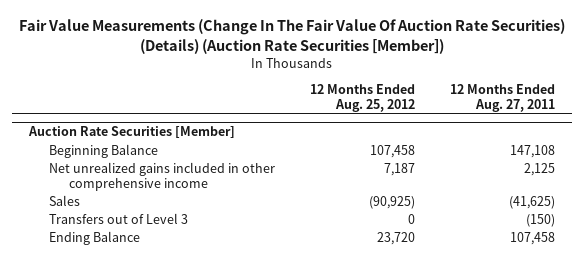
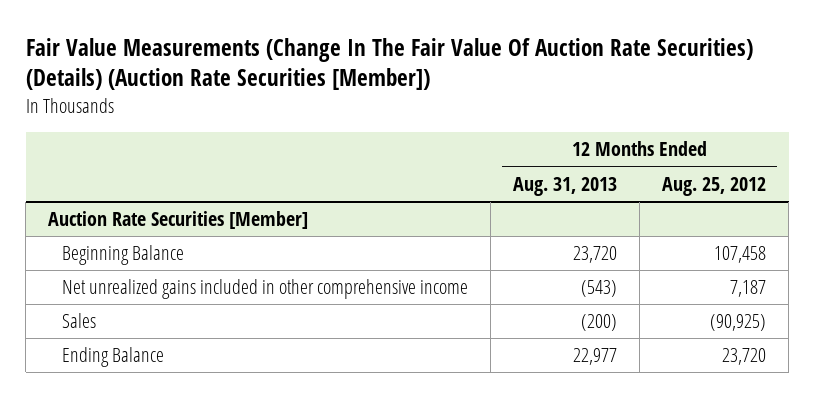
- | 12 Months Ended Aug. 25, 2012 | 12 Months Ended Aug. 27, 2011
+ | 12 Months Ended Aug. 31, 2013 | 12 Months Ended Aug. 25, 2012
@ Auction Rate Securities [Member]
- Transfers out of Level 3 | 0 | (150)

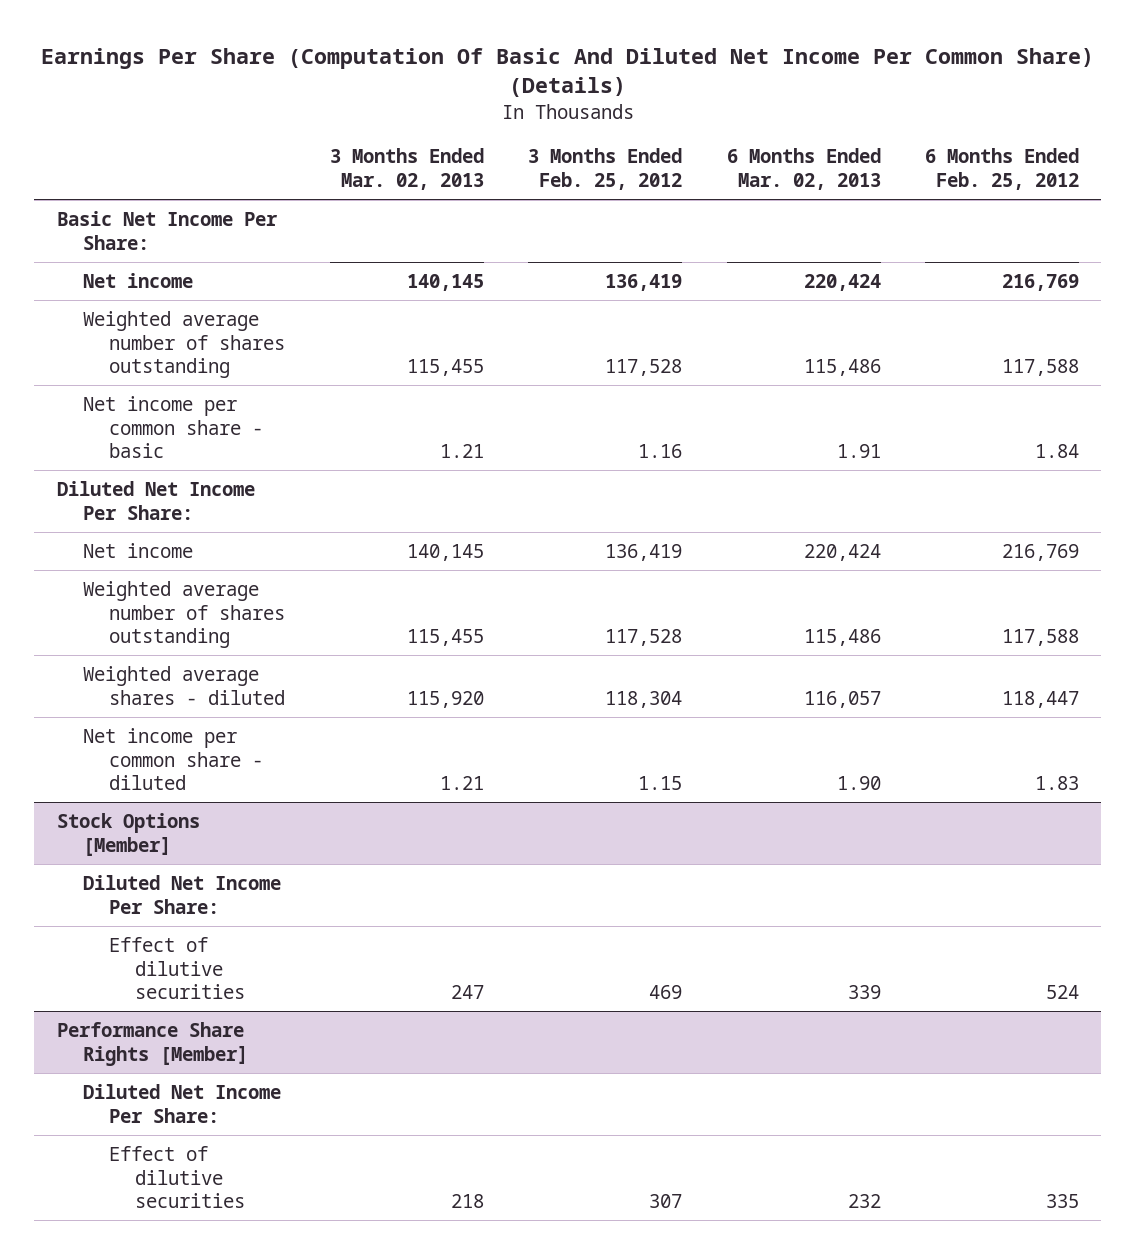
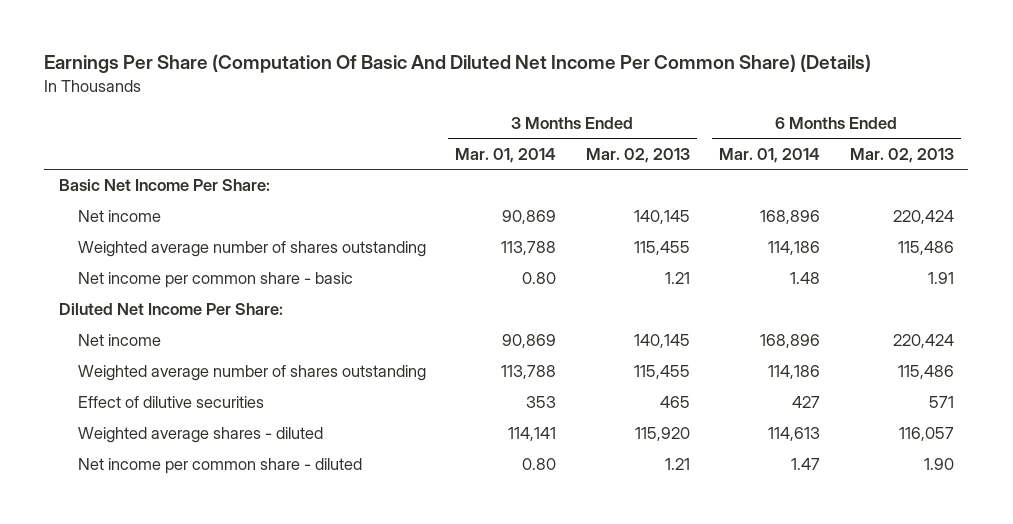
- | 3 Months Ended Mar. 02, 2013 | 3 Months Ended Feb. 25, 2012 | 6 Months Ended Mar. 02, 2013 | 6 Months Ended Feb. 25, 2012
+ | 3 Months Ended Mar. 01, 2014 | 3 Months Ended Mar. 02, 2013 | 6 Months Ended Mar. 01, 2014 | 6 Months Ended Mar. 02, 2013
+ Effect of dilutive securities | 353 | 465 | 427 | 571
- Stock Options [Member]
- Diluted Net Income Per Share:
- Effect of dilutive securities | 247 | 469 | 339 | 524
- Performance Share Rights [Member]
- Diluted Net Income Per Share:
- Effect of dilutive securities | 218 | 307 | 232 | 335

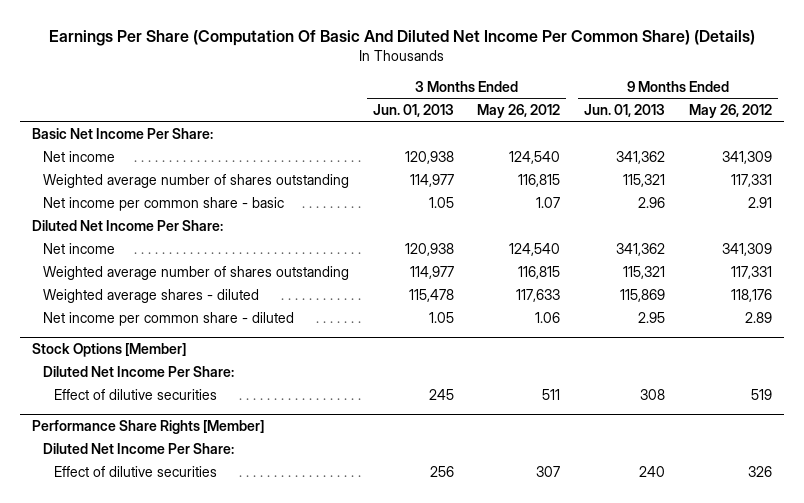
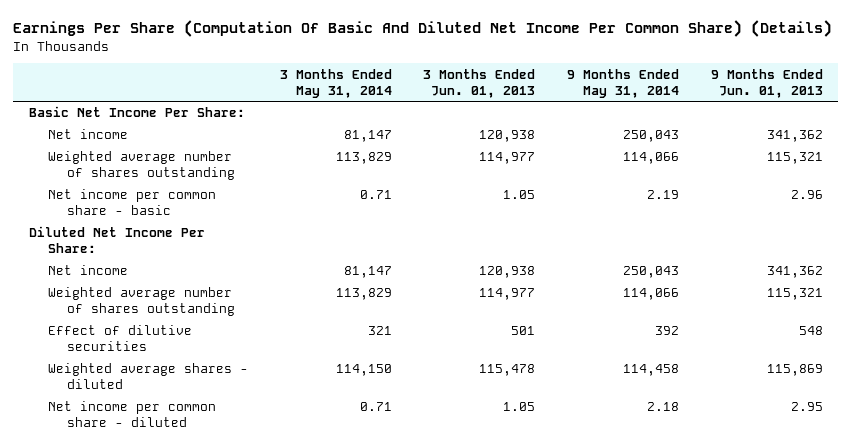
- | 3 Months Ended Jun. 01, 2013 | 3 Months Ended May 26, 2012 | 9 Months Ended Jun. 01, 2013 | 9 Months Ended May 26, 2012
+ | 3 Months Ended May 31, 2014 | 3 Months Ended Jun. 01, 2013 | 9 Months Ended May 31, 2014 | 9 Months Ended Jun. 01, 2013
+ Effect of dilutive securities | 321 | 501 | 392 | 548
- Stock Options [Member]
- Diluted Net Income Per Share:
- Effect of dilutive securities | 245 | 511 | 308 | 519
- Performance Share Rights [Member]
- Diluted Net Income Per Share:
- Effect of dilutive securities | 256 | 307 | 240 | 326

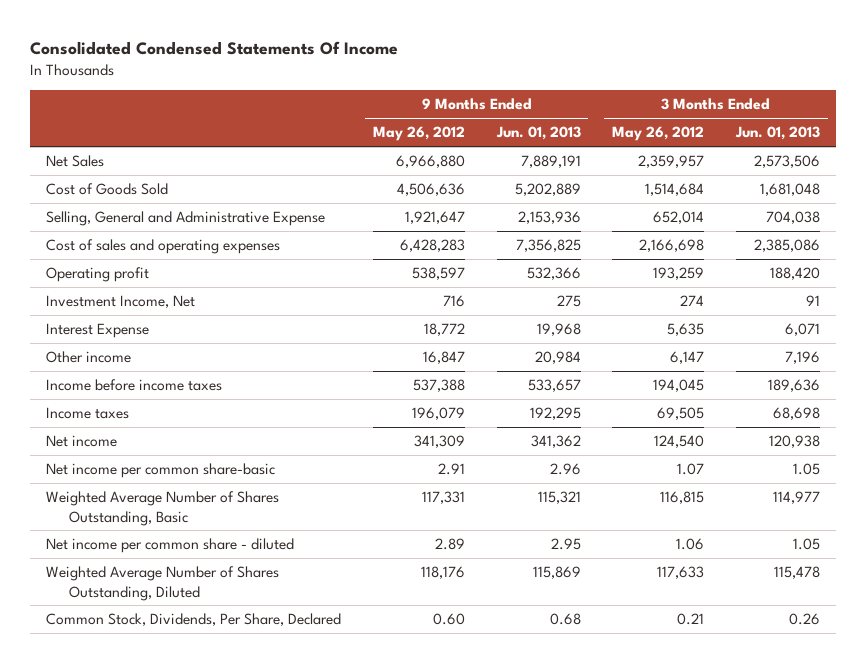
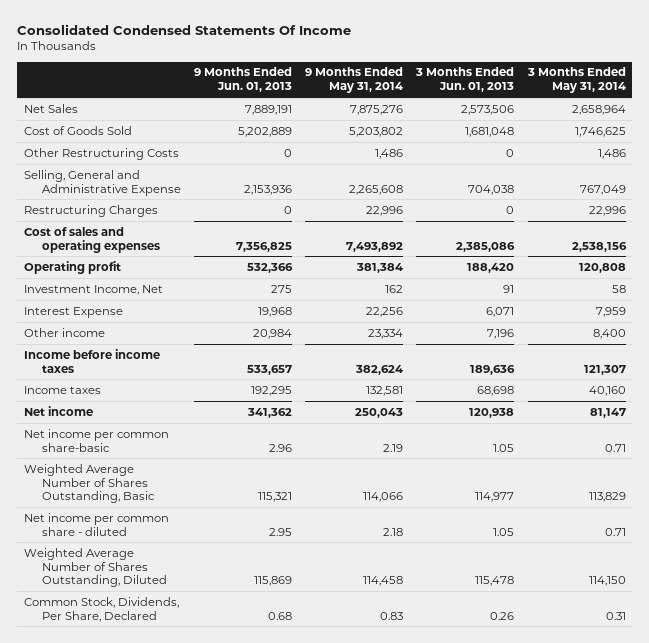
- | 9 Months Ended May 26, 2012 | 9 Months Ended Jun. 01, 2013 | 3 Months Ended May 26, 2012 | 3 Months Ended Jun. 01, 2013
+ | 9 Months Ended Jun. 01, 2013 | 9 Months Ended May 31, 2014 | 3 Months Ended Jun. 01, 2013 | 3 Months Ended May 31, 2014
+ Other Restructuring Costs | 0 | 1,486 | 0 | 1,486
+ Restructuring Charges | 0 | 22,996 | 0 | 22,996

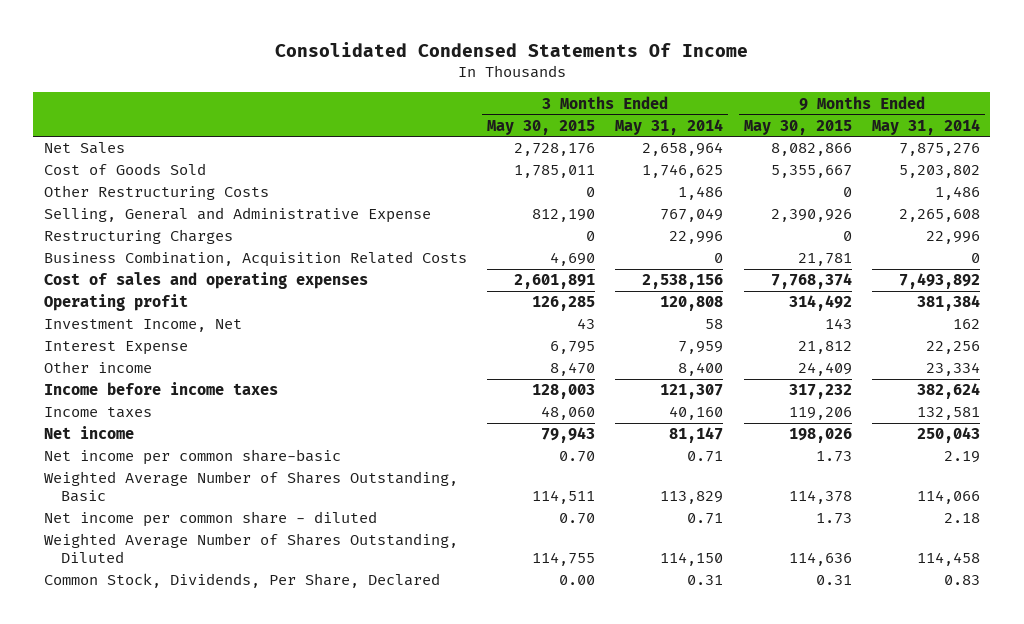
- | 9 Months Ended Jun. 01, 2013 | 9 Months Ended May 31, 2014 | 3 Months Ended Jun. 01, 2013 | 3 Months Ended May 31, 2014
+ | 3 Months Ended May 30, 2015 | 3 Months Ended May 31, 2014 | 9 Months Ended May 30, 2015 | 9 Months Ended May 31, 2014
+ Business Combination, Acquisition Related Costs | 4,690 | 0 | 21,781 | 0

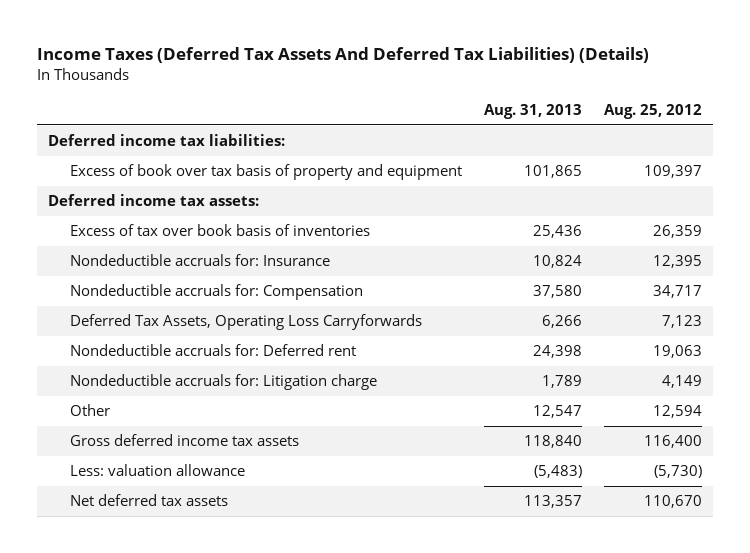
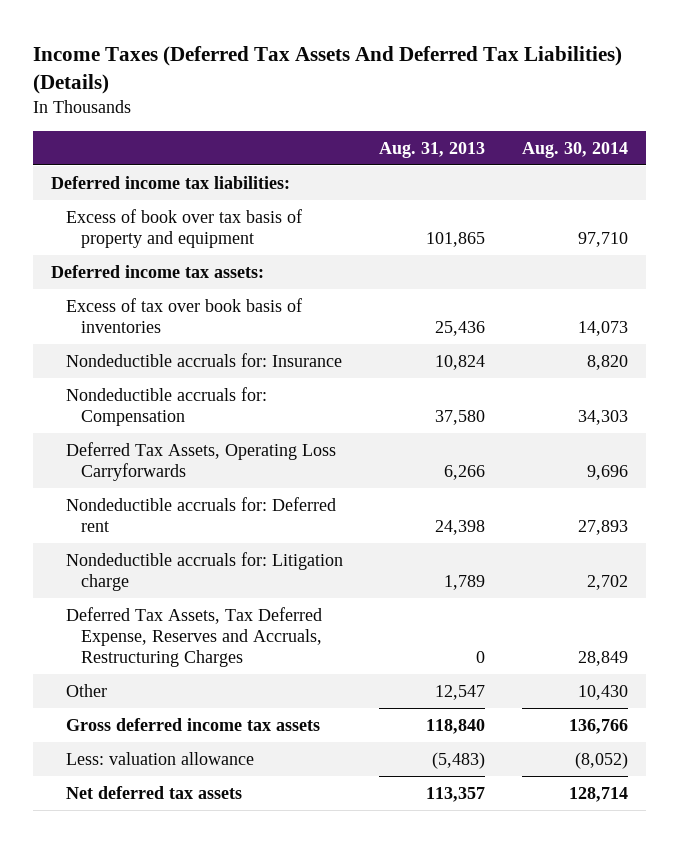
- | Aug. 31, 2013 | Aug. 25, 2012
+ | Aug. 31, 2013 | Aug. 30, 2014
+ Deferred Tax Assets, Tax Deferred Expense, Reserves and Accruals, Restructuring Charges | 0 | 28,849

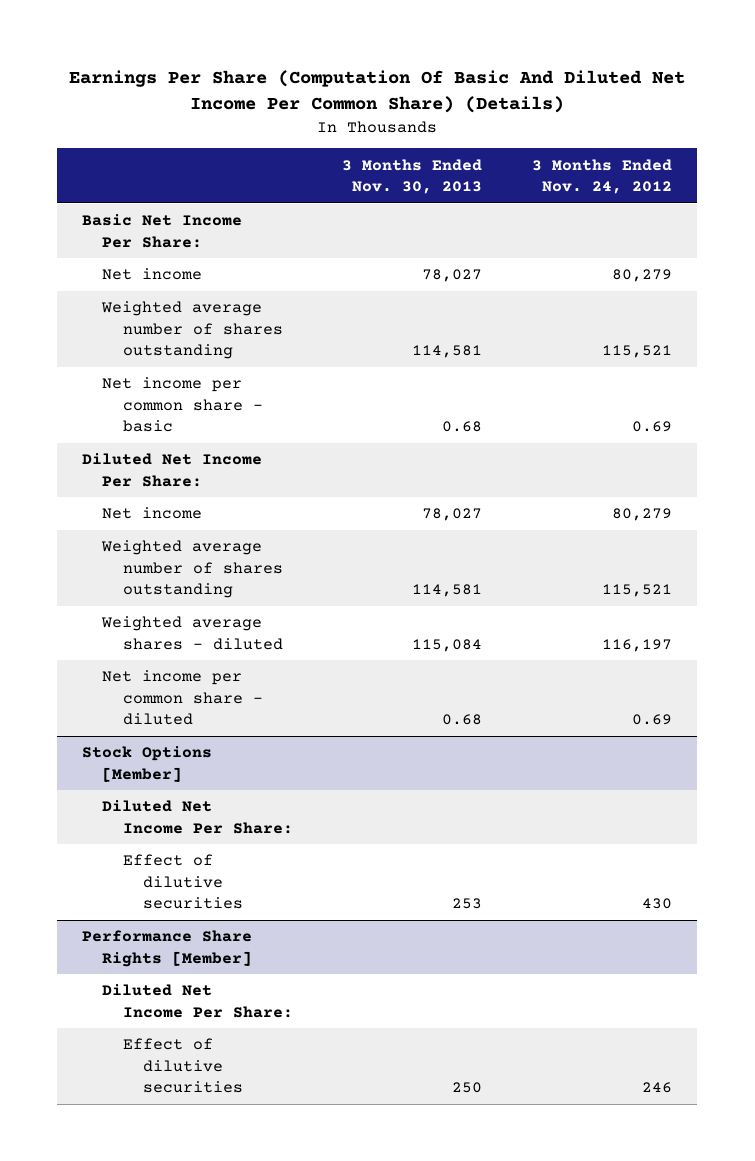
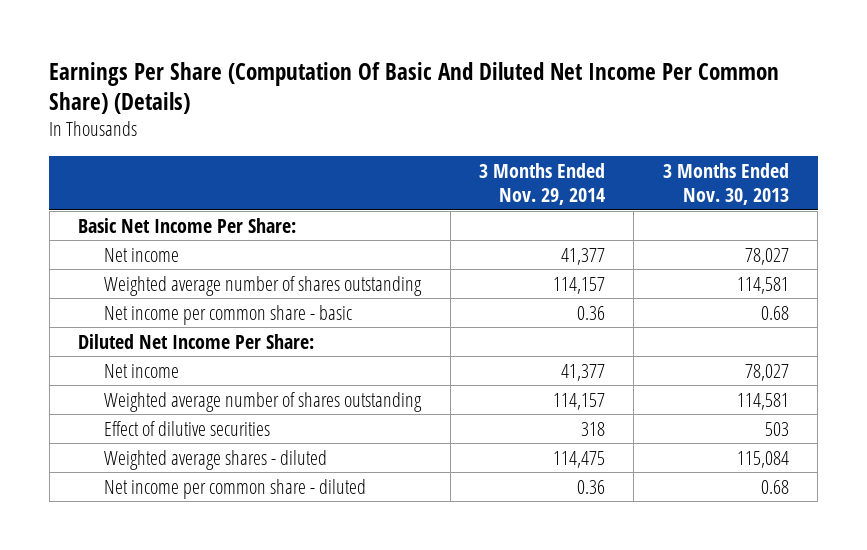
- | 3 Months Ended Nov. 30, 2013 | 3 Months Ended Nov. 24, 2012
+ | 3 Months Ended Nov. 29, 2014 | 3 Months Ended Nov. 30, 2013
+ Effect of dilutive securities | 318 | 503
- Stock Options [Member]
- Diluted Net Income Per Share:
- Effect of dilutive securities | 253 | 430
- Performance Share Rights [Member]
- Diluted Net Income Per Share:
- Effect of dilutive securities | 250 | 246

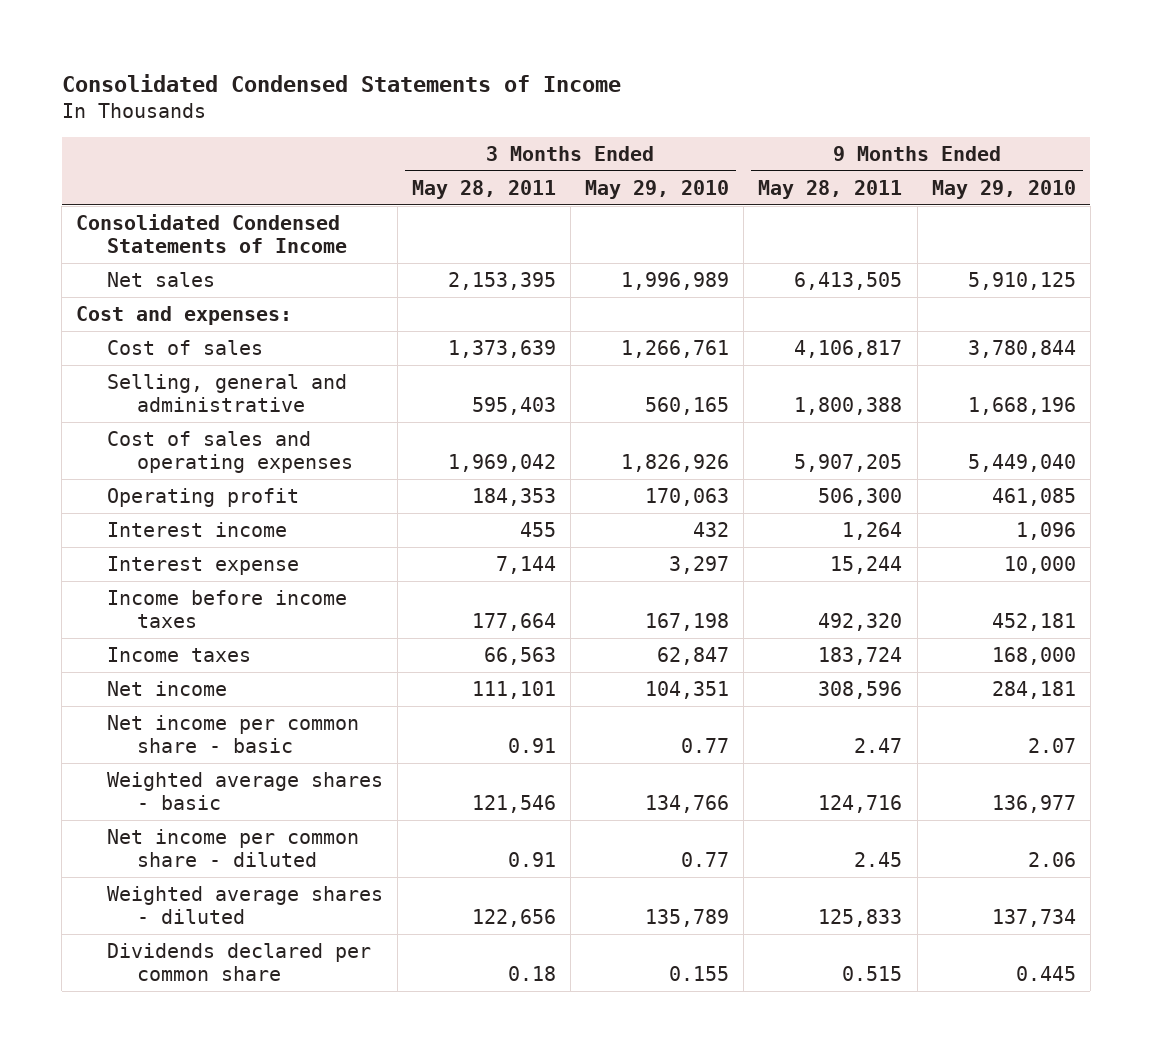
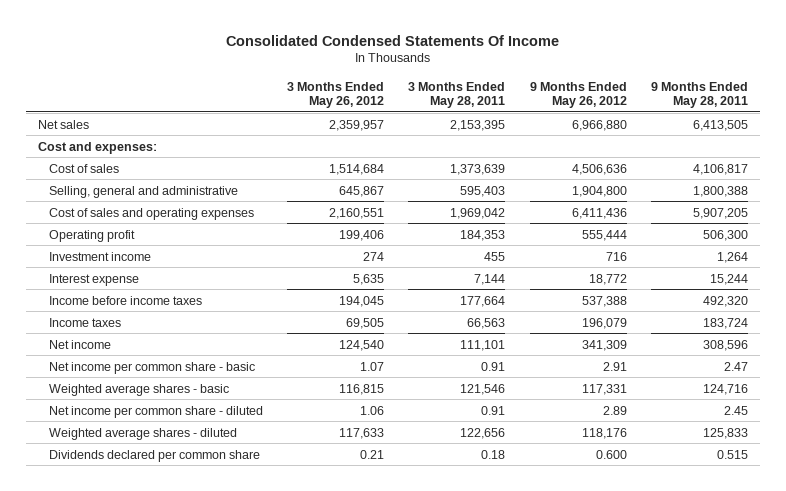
- Consolidated Condensed Statements of Income
+ Consolidated Condensed Statements Of Income
- | 3 Months Ended May 28, 2011 | 3 Months Ended May 29, 2010 | 9 Months Ended May 28, 2011 | 9 Months Ended May 29, 2010
+ | 3 Months Ended May 26, 2012 | 3 Months Ended May 28, 2011 | 9 Months Ended May 26, 2012 | 9 Months Ended May 28, 2011
- Consolidated Condensed Statements of Income
- Interest income | 455 | 432 | 1,264 | 1,096
+ Investment income | 274 | 455 | 716 | 1,264

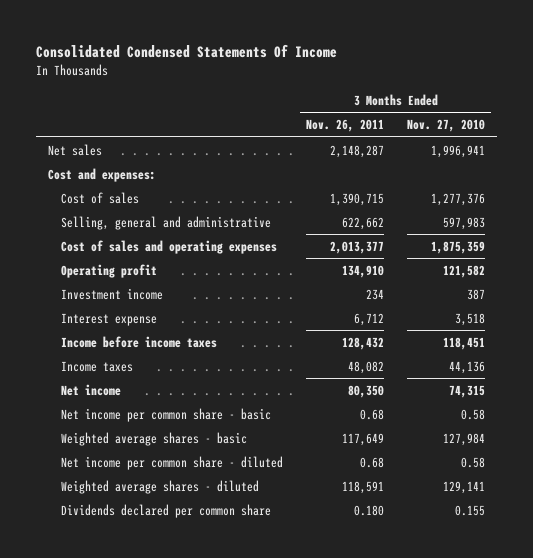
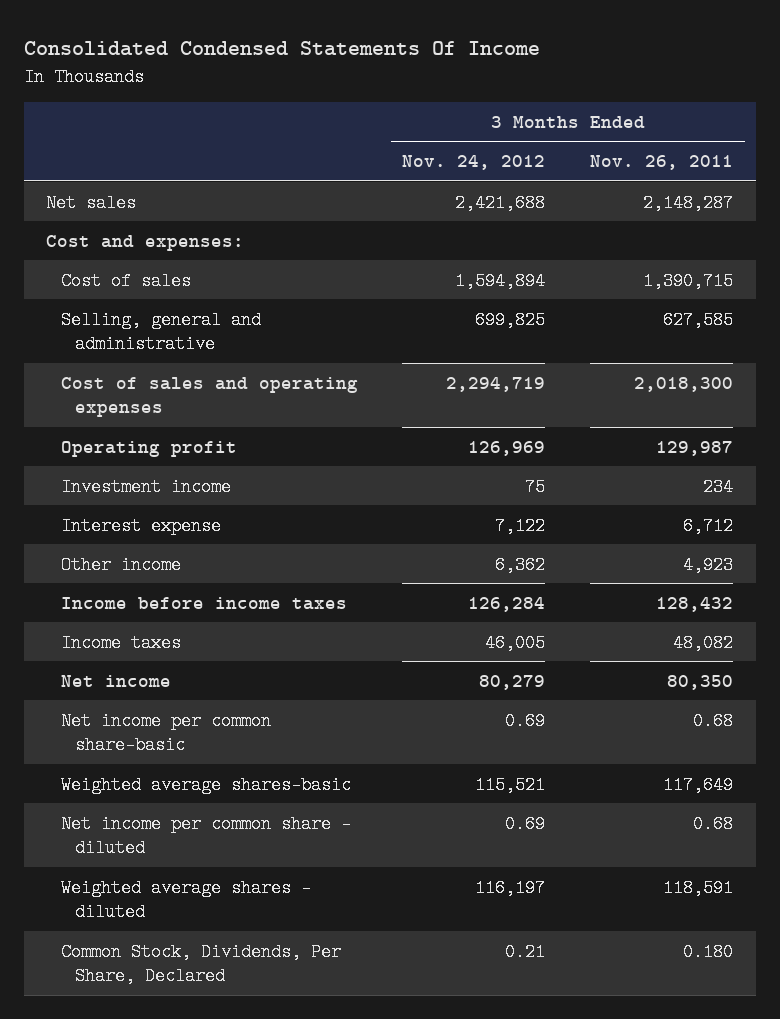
- | 3 Months Ended Nov. 26, 2011 | 3 Months Ended Nov. 27, 2010
+ | 3 Months Ended Nov. 24, 2012 | 3 Months Ended Nov. 26, 2011
- Selling, general and administrative | 622,662 | 597,983
- Cost of sales and operating expenses | 2,013,377 | 1,875,359
- Operating profit | 134,910 | 121,582
+ Selling, general and administrative | 699,825 | 627,585
+ Cost of sales and operating expenses | 2,294,719 | 2,018,300
+ Operating profit | 126,969 | 129,987
+ Other income | 6,362 | 4,923
- Net income per common share - basic | 0.68 | 0.58
- Weighted average shares - basic | 117,649 | 127,984
+ Net income per common share-basic | 0.69 | 0.68
+ Weighted average shares-basic | 115,521 | 117,649
- Dividends declared per common share | 0.180 | 0.155
+ Common Stock, Dividends, Per Share, Declared | 0.21 | 0.180

